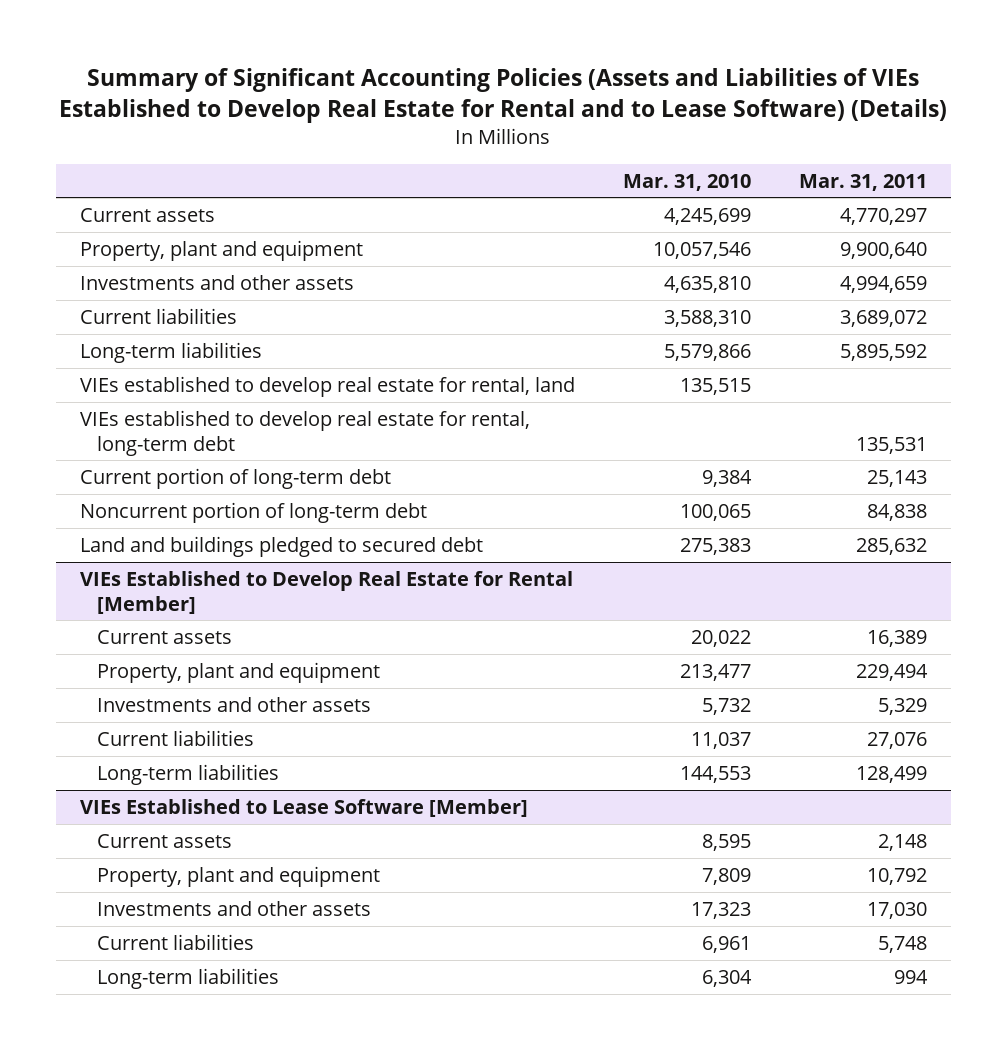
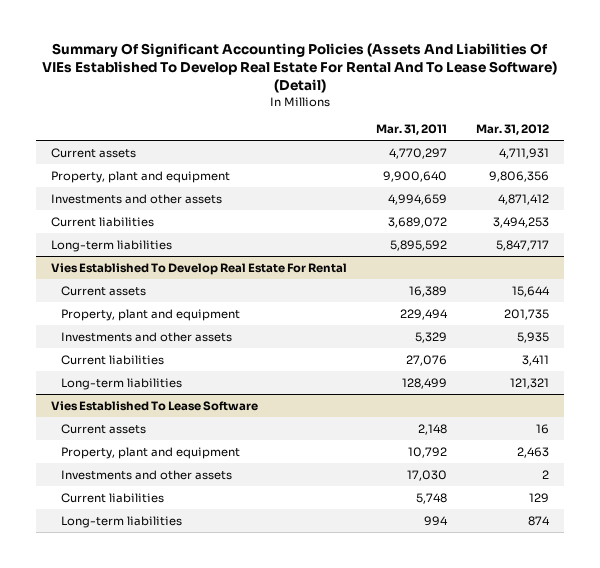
- Summary of Significant Accounting Policies (Assets and Liabilities of VIEs Established to Develop Real Estate for Rental and to Lease Software) (Details)
+ Summary Of Significant Accounting Policies (Assets And Liabilities Of VIEs Established To Develop Real Estate For Rental And To Lease Software) (Detail)
- | Mar. 31, 2010 | Mar. 31, 2011
+ | Mar. 31, 2011 | Mar. 31, 2012
- VIEs established to develop real estate for rental, land | 135,515 |
- VIEs established to develop real estate for rental, long-term debt | | 135,531
- Current portion of long-term debt | 9,384 | 25,143
- Noncurrent portion of long-term debt | 100,065 | 84,838
- Land and buildings pledged to secured debt | 275,383 | 285,632
- VIEs Established to Develop Real Estate for Rental [Member]
+ Vies Established To Develop Real Estate For Rental
- VIEs Established to Lease Software [Member]
+ Vies Established To Lease Software

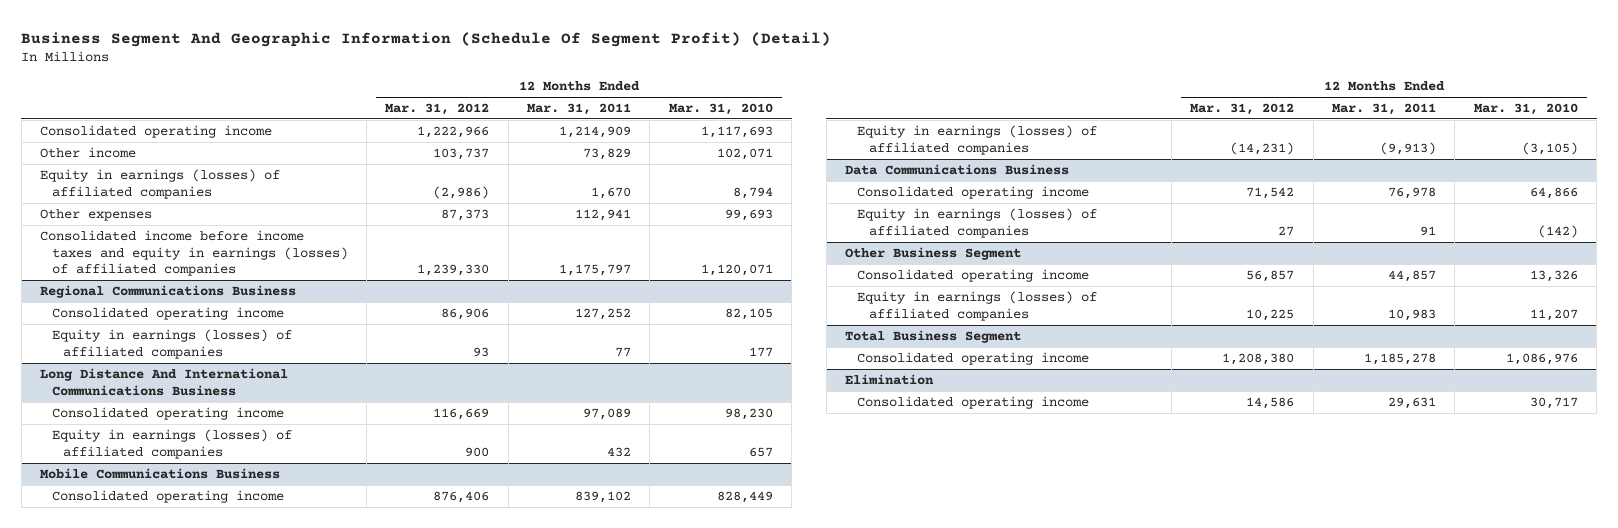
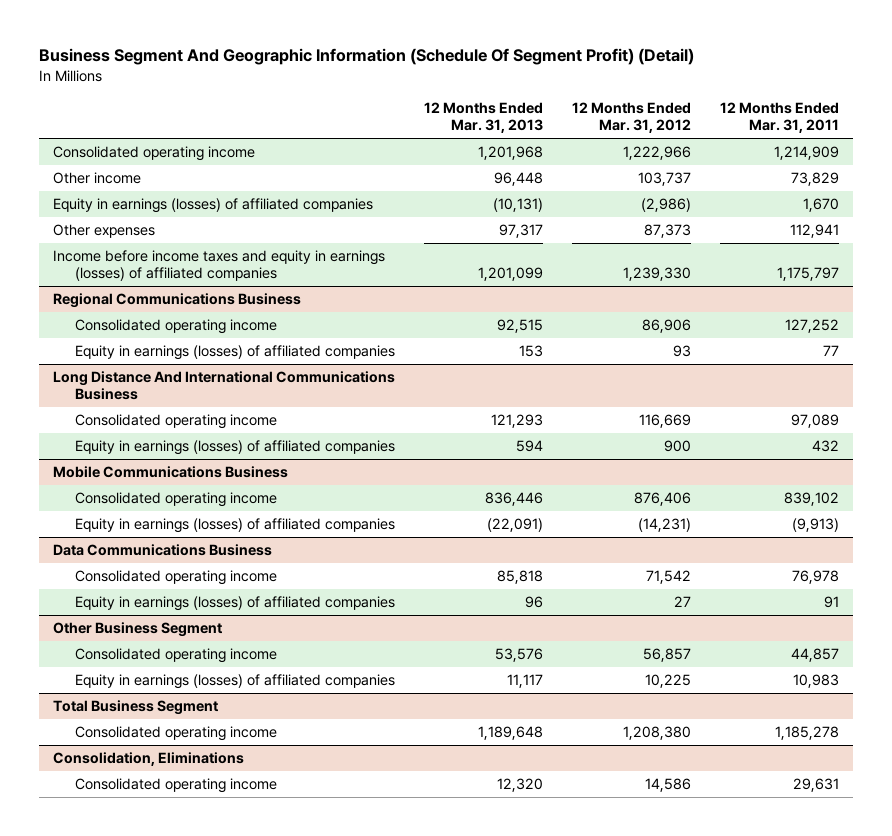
- | 12 Months Ended Mar. 31, 2012 | 12 Months Ended Mar. 31, 2011 | 12 Months Ended Mar. 31, 2010
+ | 12 Months Ended Mar. 31, 2013 | 12 Months Ended Mar. 31, 2012 | 12 Months Ended Mar. 31, 2011
- Consolidated income before income taxes and equity in earnings (losses) of affiliated companies | 1,239,330 | 1,175,797 | 1,120,071
+ Income before income taxes and equity in earnings (losses) of affiliated companies | 1,201,099 | 1,239,330 | 1,175,797
- Elimination
+ Consolidation, Eliminations

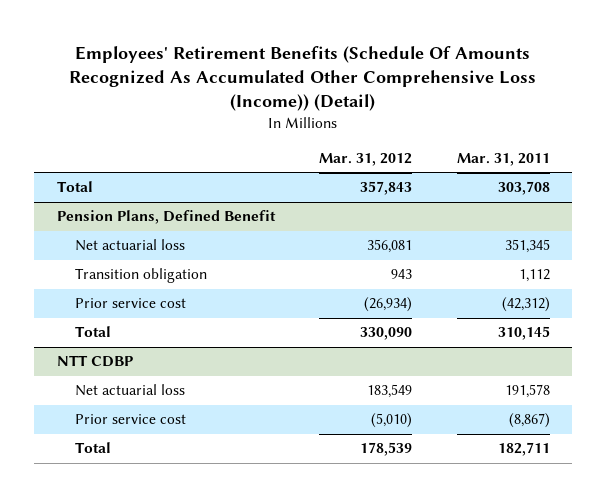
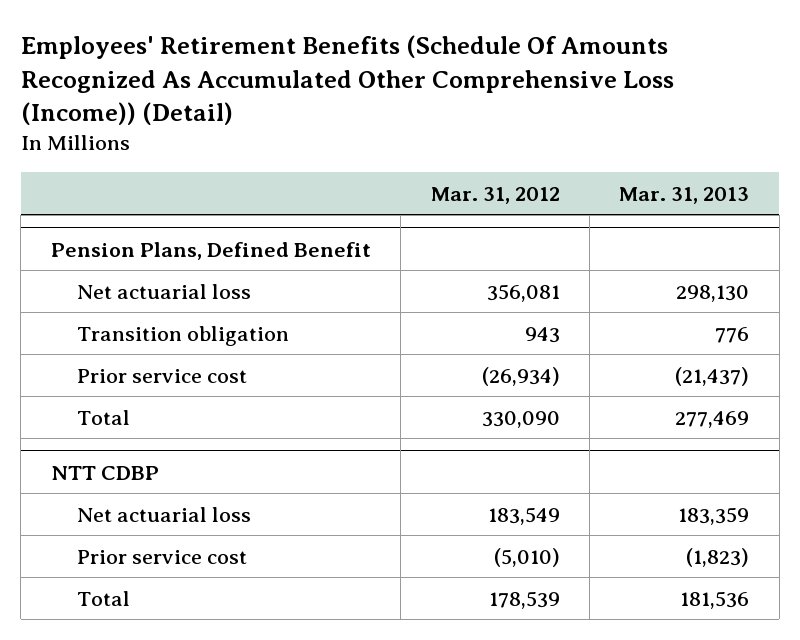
- | Mar. 31, 2012 | Mar. 31, 2011
+ | Mar. 31, 2012 | Mar. 31, 2013
- Total | 357,843 | 303,708

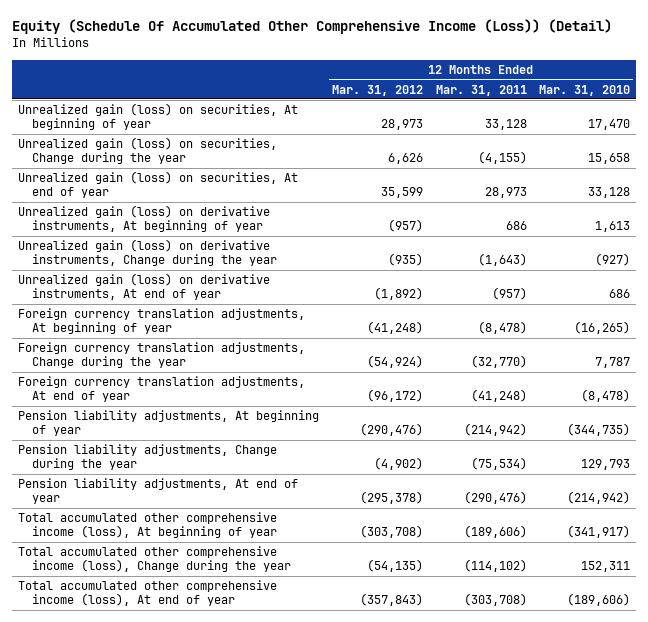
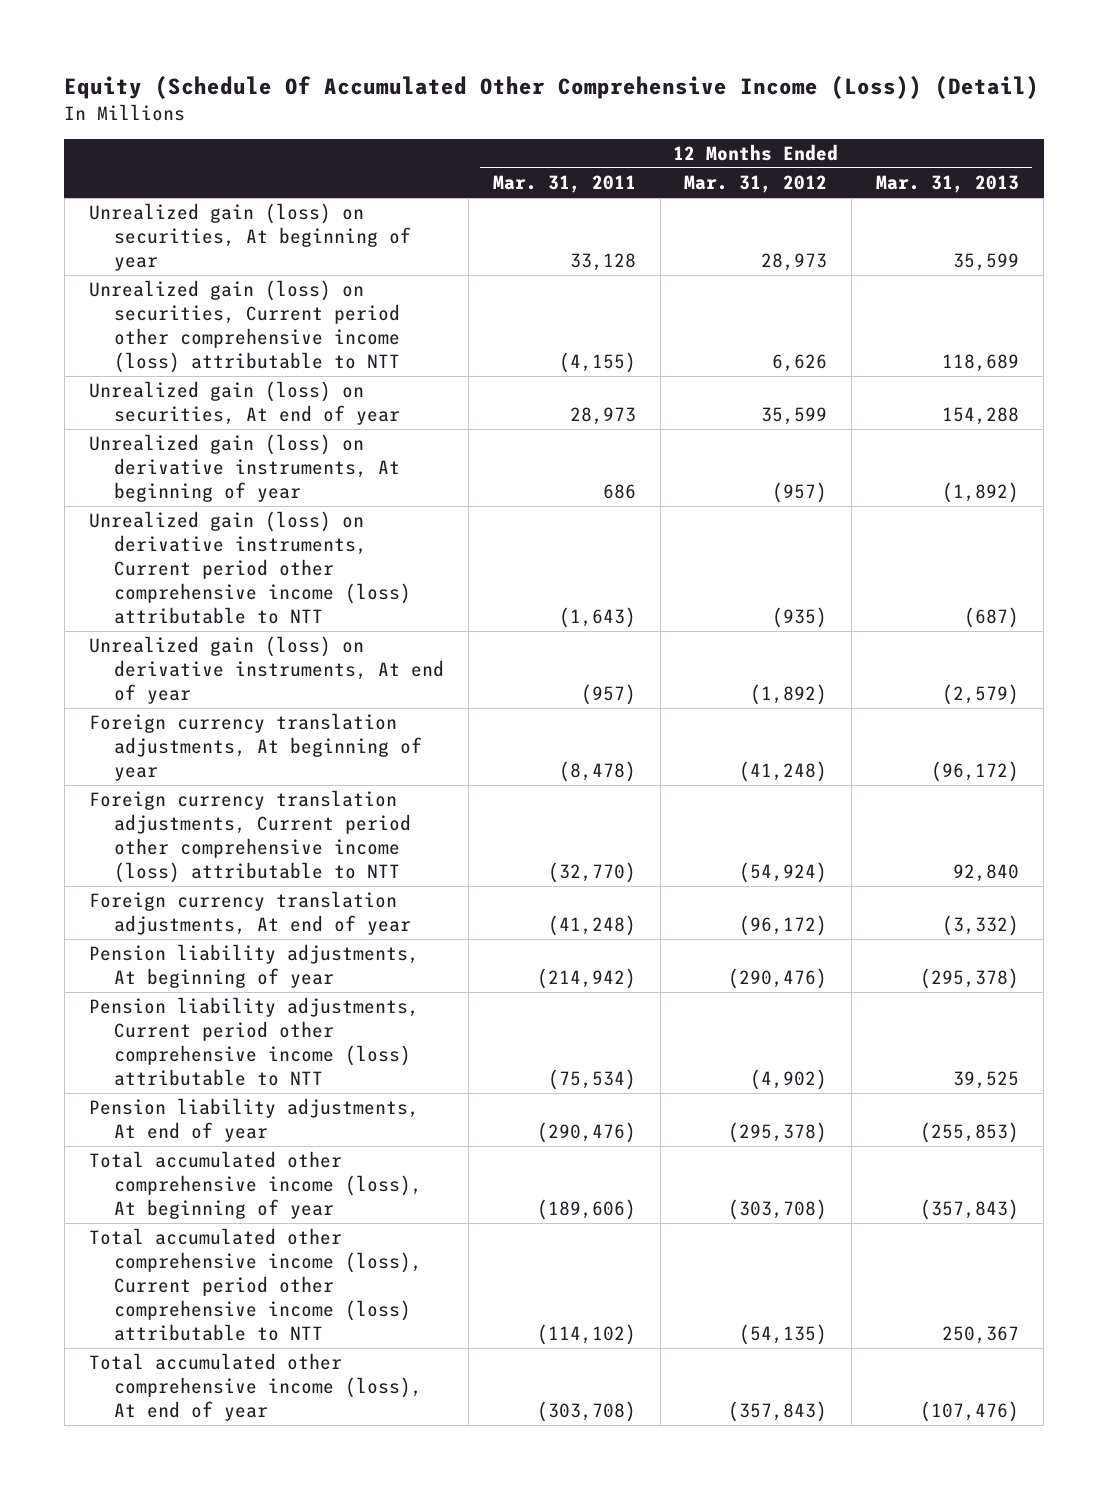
- | 12 Months Ended Mar. 31, 2012 | 12 Months Ended Mar. 31, 2011 | 12 Months Ended Mar. 31, 2010
+ | 12 Months Ended Mar. 31, 2011 | 12 Months Ended Mar. 31, 2012 | 12 Months Ended Mar. 31, 2013
- Unrealized gain (loss) on securities, Change during the year | 6,626 | (4,155) | 15,658
+ Unrealized gain (loss) on securities, Current period other comprehensive income (loss) attributable to NTT | (4,155) | 6,626 | 118,689
- Unrealized gain (loss) on derivative instruments, Change during the year | (935) | (1,643) | (927)
+ Unrealized gain (loss) on derivative instruments, Current period other comprehensive income (loss) attributable to NTT | (1,643) | (935) | (687)
- Foreign currency translation adjustments, Change during the year | (54,924) | (32,770) | 7,787
+ Foreign currency translation adjustments, Current period other comprehensive income (loss) attributable to NTT | (32,770) | (54,924) | 92,840
- Pension liability adjustments, Change during the year | (4,902) | (75,534) | 129,793
+ Pension liability adjustments, Current period other comprehensive income (loss) attributable to NTT | (75,534) | (4,902) | 39,525
- Total accumulated other comprehensive income (loss), Change during the year | (54,135) | (114,102) | 152,311
+ Total accumulated other comprehensive income (loss), Current period other comprehensive income (loss) attributable to NTT | (114,102) | (54,135) | 250,367

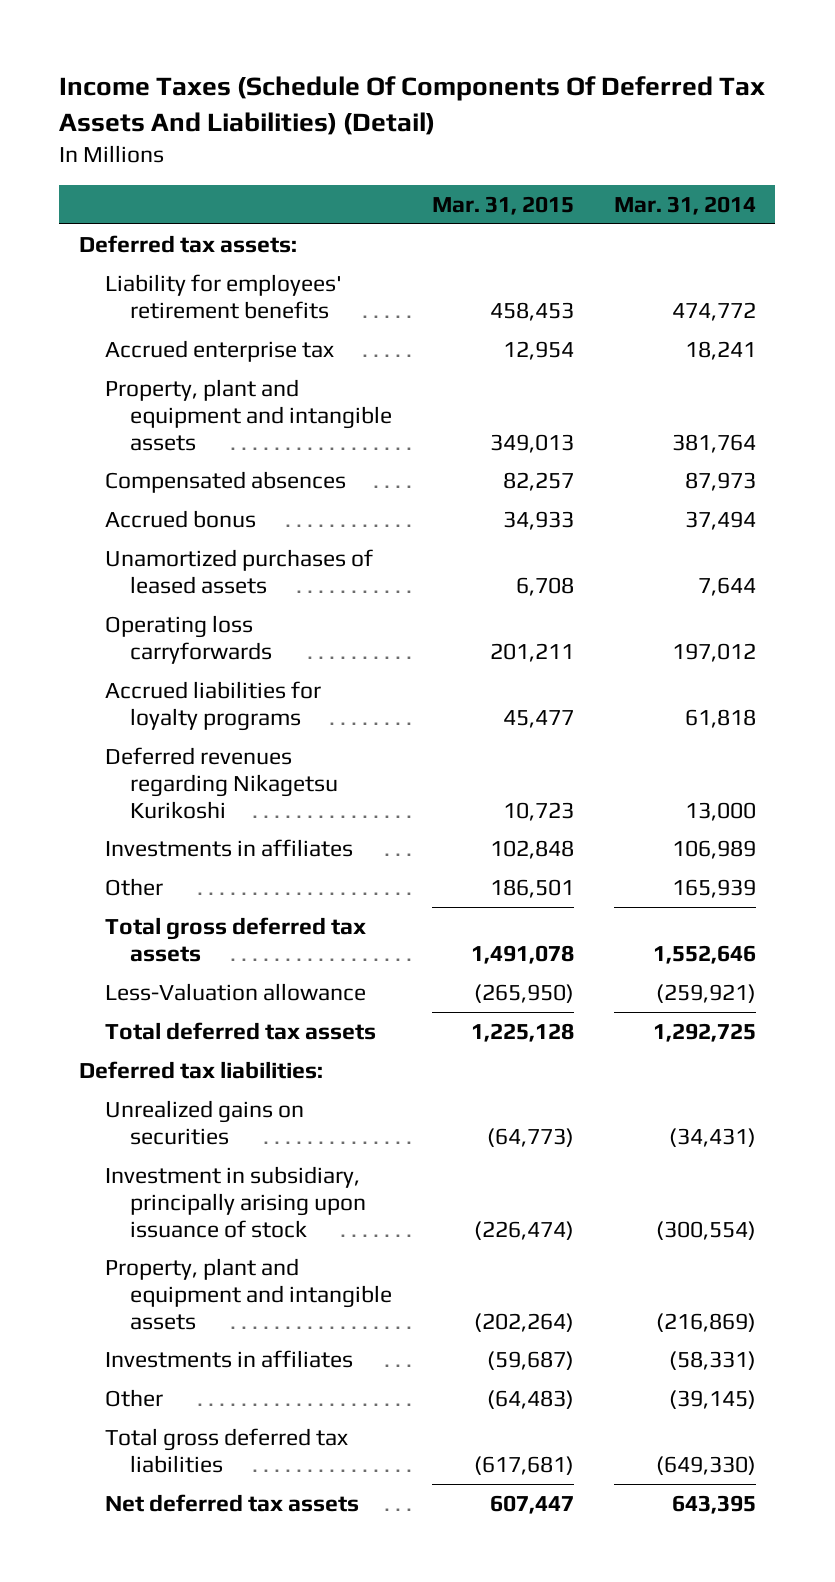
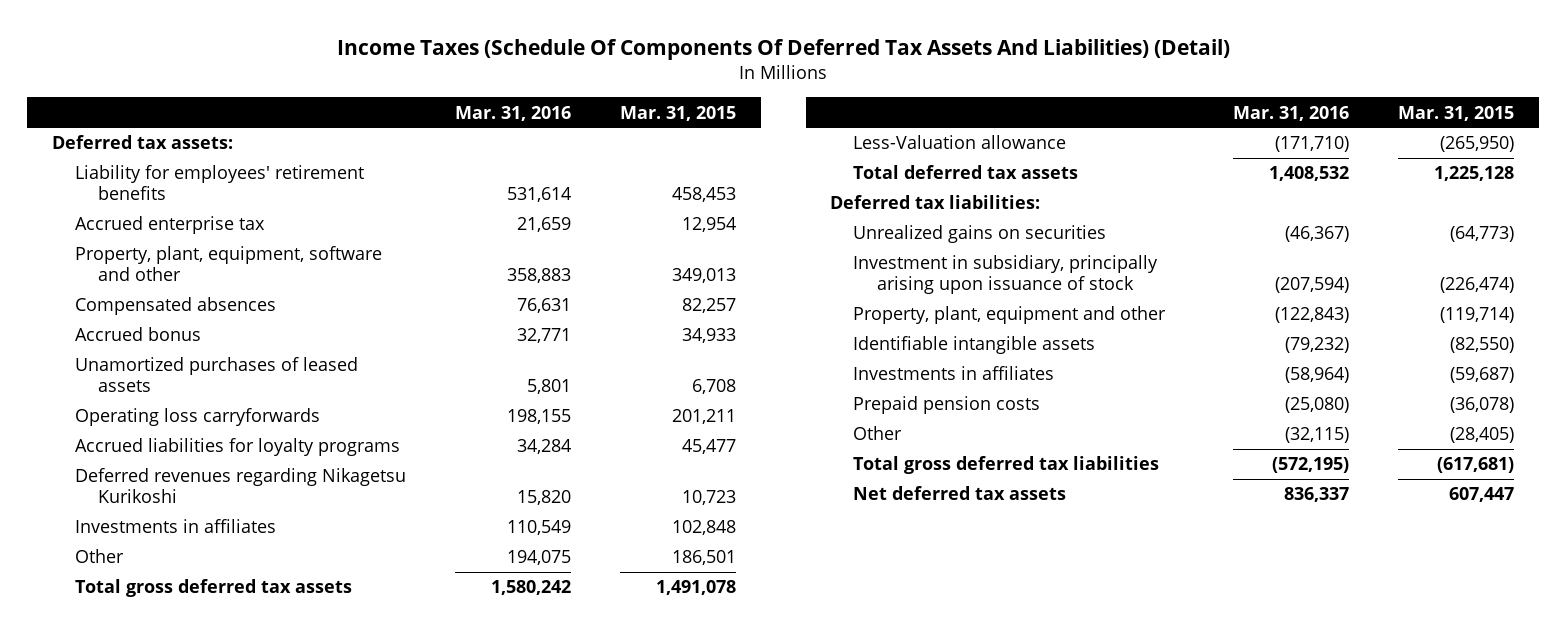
- | Mar. 31, 2015 | Mar. 31, 2014
+ | Mar. 31, 2016 | Mar. 31, 2015
- Property, plant and equipment and intangible assets | 349,013 | 381,764
+ Property, plant, equipment, software and other | 358,883 | 349,013
- Property, plant and equipment and intangible assets | (202,264) | (216,869)
+ Property, plant, equipment and other | (122,843) | (119,714)
+ Identifiable intangible assets | (79,232) | (82,550)
- Other | (64,483) | (39,145)
+ Prepaid pension costs | (25,080) | (36,078)
+ Other | (32,115) | (28,405)

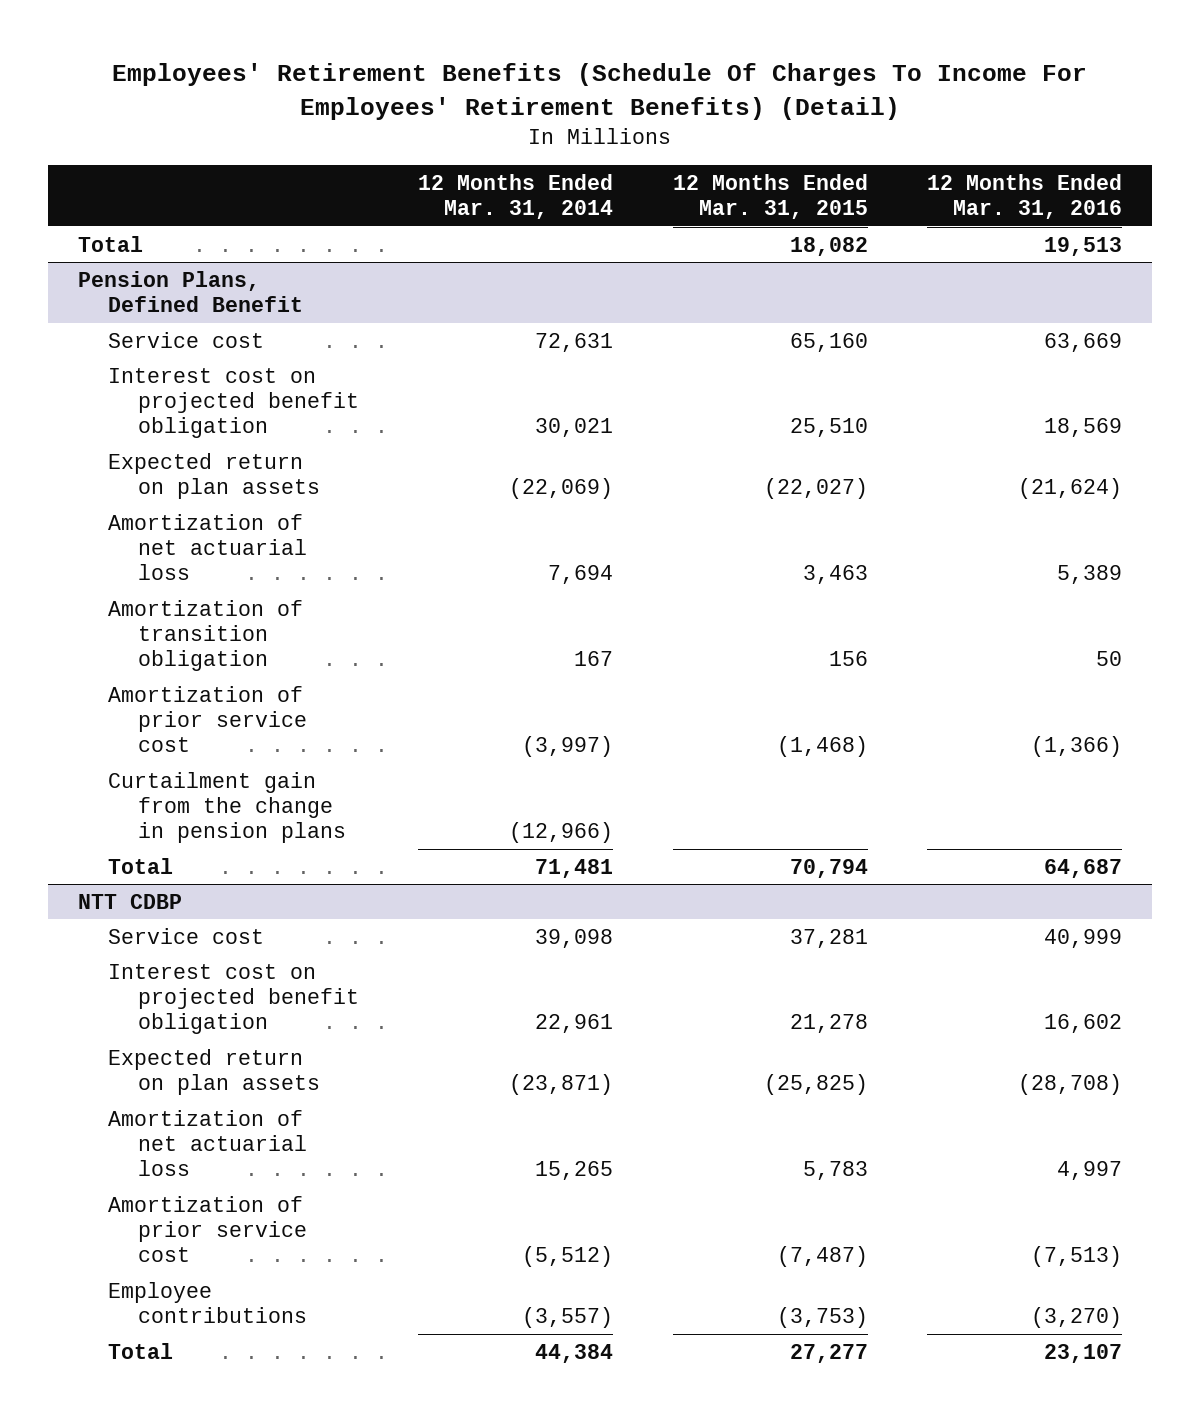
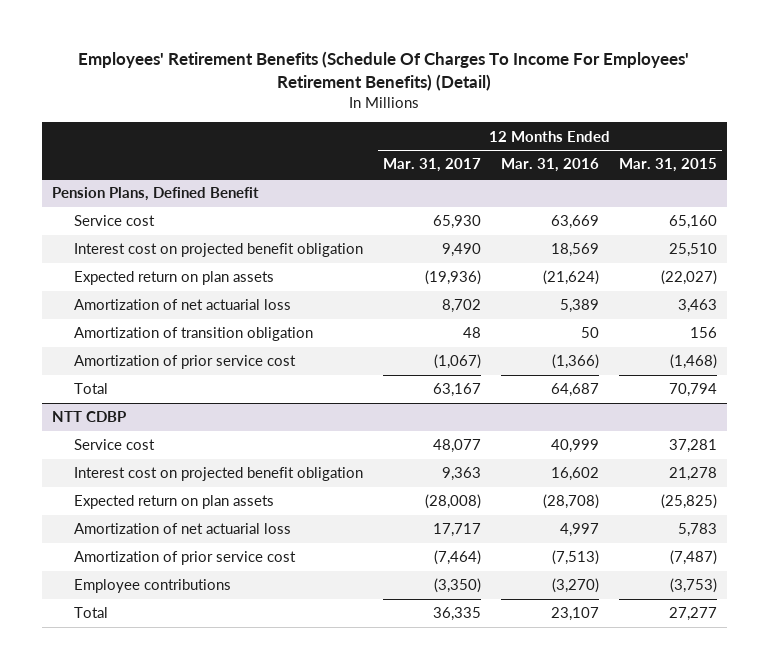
- | 12 Months Ended Mar. 31, 2014 | 12 Months Ended Mar. 31, 2015 | 12 Months Ended Mar. 31, 2016
+ | 12 Months Ended Mar. 31, 2017 | 12 Months Ended Mar. 31, 2016 | 12 Months Ended Mar. 31, 2015
- Total | | 18,082 | 19,513
@ Pension Plans, Defined Benefit
- Curtailment gain from the change in pension plans | (12,966) | |

